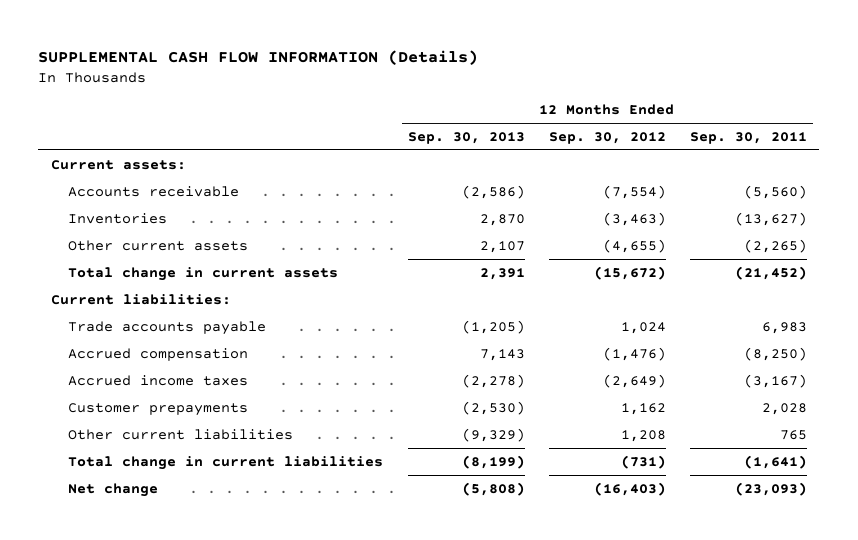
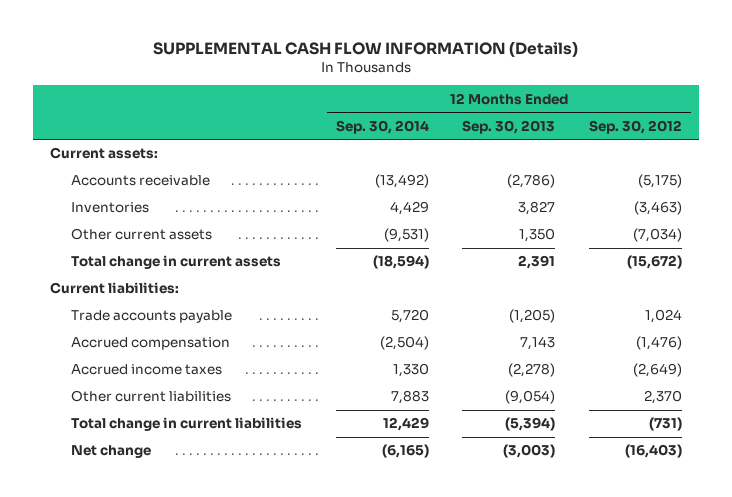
- | 12 Months Ended Sep. 30, 2013 | 12 Months Ended Sep. 30, 2012 | 12 Months Ended Sep. 30, 2011
+ | 12 Months Ended Sep. 30, 2014 | 12 Months Ended Sep. 30, 2013 | 12 Months Ended Sep. 30, 2012
- Accounts receivable | (2,586) | (7,554) | (5,560)
- Inventories | 2,870 | (3,463) | (13,627)
- Other current assets | 2,107 | (4,655) | (2,265)
+ Accounts receivable | (13,492) | (2,786) | (5,175)
+ Inventories | 4,429 | 3,827 | (3,463)
+ Other current assets | (9,531) | 1,350 | (7,034)
- Customer prepayments | (2,530) | 1,162 | 2,028
- Other current liabilities | (9,329) | 1,208 | 765
- Total change in current liabilities | (8,199) | (731) | (1,641)
- Net change | (5,808) | (16,403) | (23,093)
+ Other current liabilities | 7,883 | (9,054) | 2,370
+ Total change in current liabilities | 12,429 | (5,394) | (731)
+ Net change | (6,165) | (3,003) | (16,403)

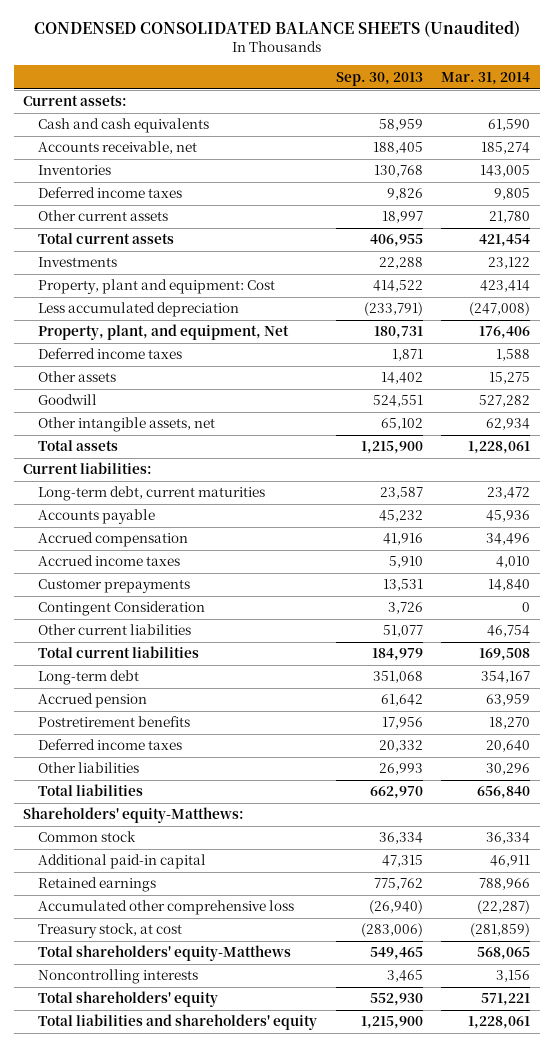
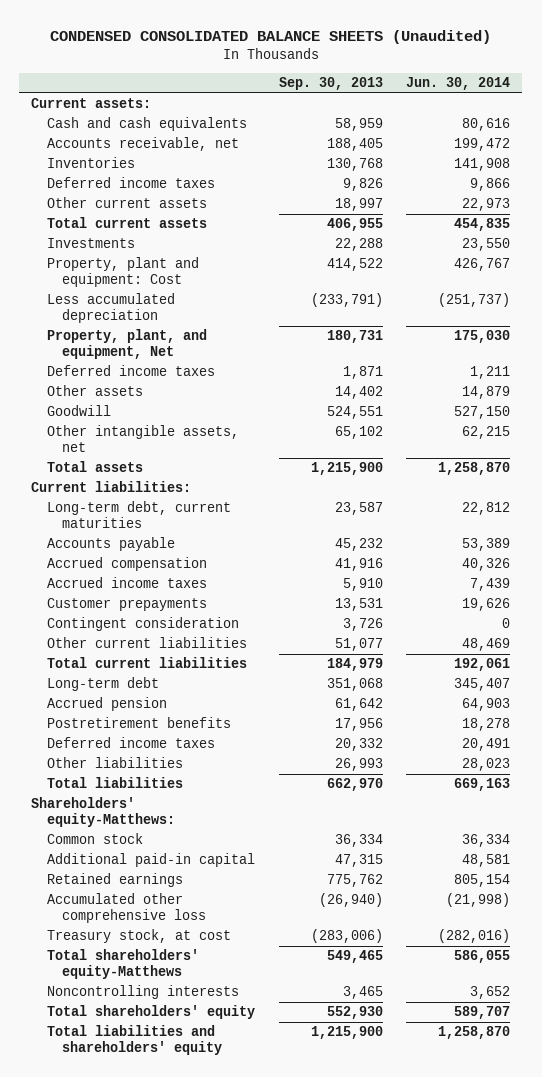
- | Sep. 30, 2013 | Mar. 31, 2014
+ | Sep. 30, 2013 | Jun. 30, 2014
- Contingent Consideration | 3,726 | 0
+ Contingent consideration | 3,726 | 0

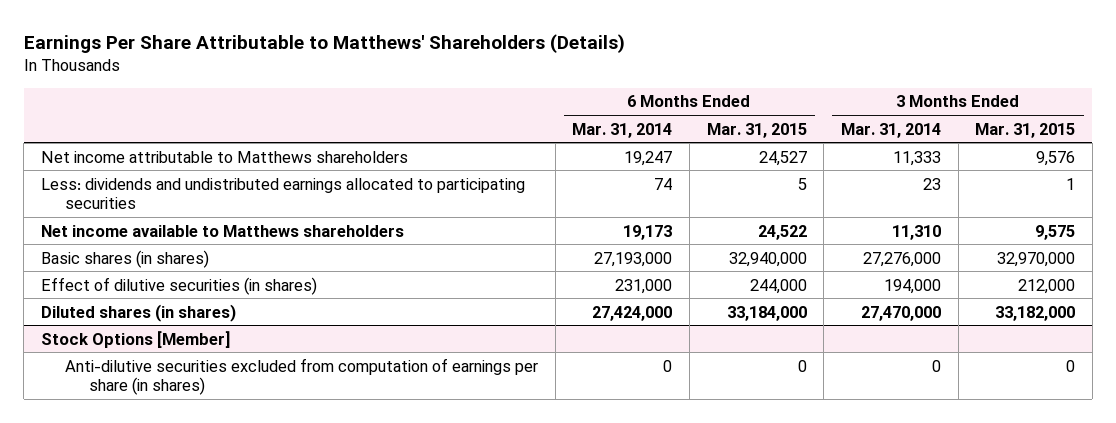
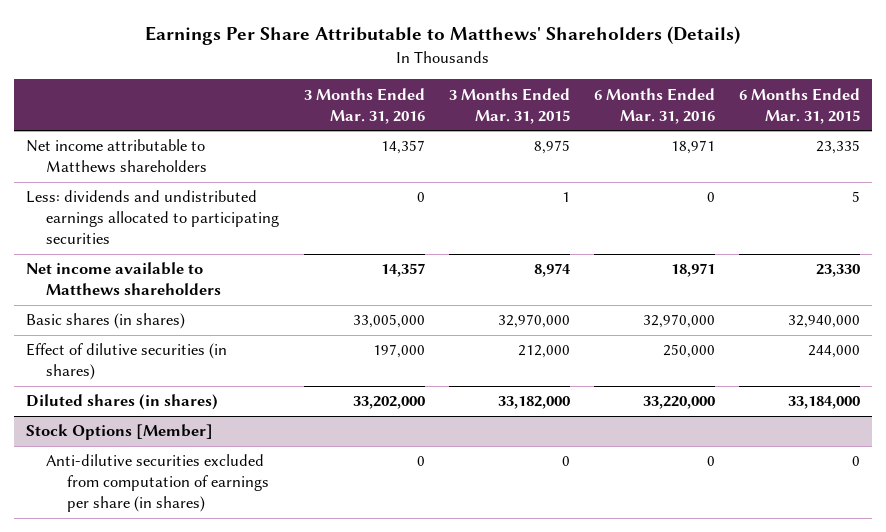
- | 6 Months Ended Mar. 31, 2014 | 6 Months Ended Mar. 31, 2015 | 3 Months Ended Mar. 31, 2014 | 3 Months Ended Mar. 31, 2015
+ | 3 Months Ended Mar. 31, 2016 | 3 Months Ended Mar. 31, 2015 | 6 Months Ended Mar. 31, 2016 | 6 Months Ended Mar. 31, 2015
- Net income attributable to Matthews shareholders | 19,247 | 24,527 | 11,333 | 9,576
+ Net income attributable to Matthews shareholders | 14,357 | 8,975 | 18,971 | 23,335
- Net income available to Matthews shareholders | 19,173 | 24,522 | 11,310 | 9,575
+ Net income available to Matthews shareholders | 14,357 | 8,974 | 18,971 | 23,330

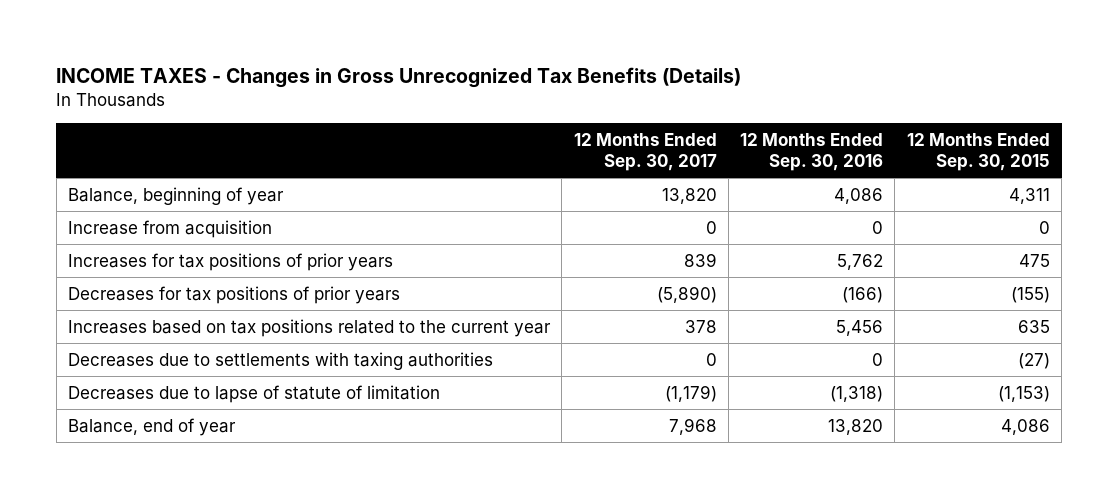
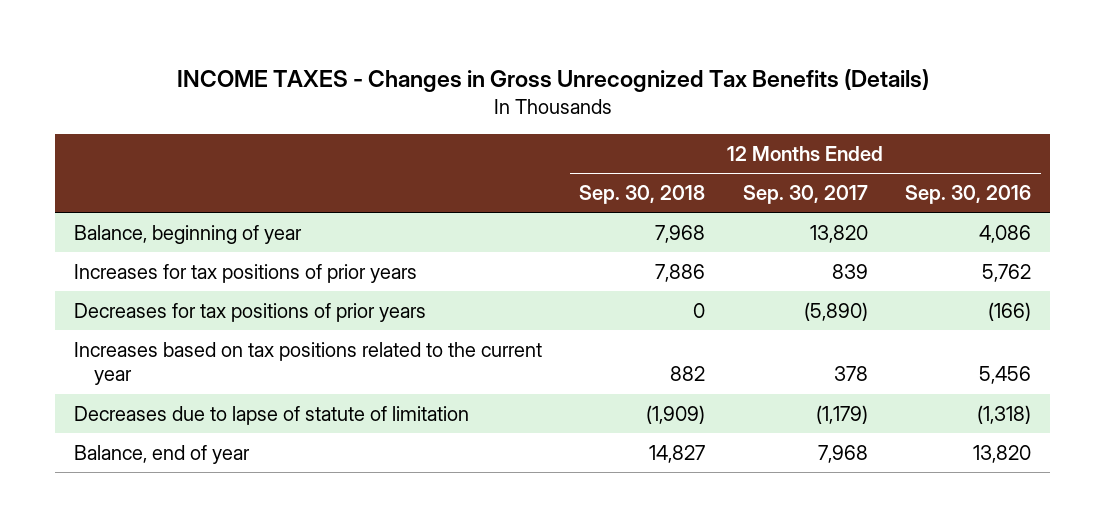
- | 12 Months Ended Sep. 30, 2017 | 12 Months Ended Sep. 30, 2016 | 12 Months Ended Sep. 30, 2015
+ | 12 Months Ended Sep. 30, 2018 | 12 Months Ended Sep. 30, 2017 | 12 Months Ended Sep. 30, 2016
- Increase from acquisition | 0 | 0 | 0
- Decreases due to settlements with taxing authorities | 0 | 0 | (27)

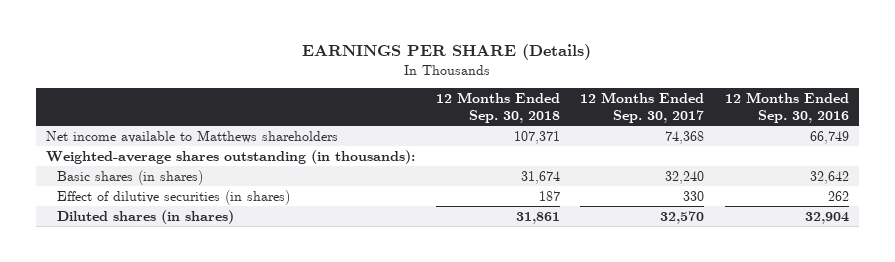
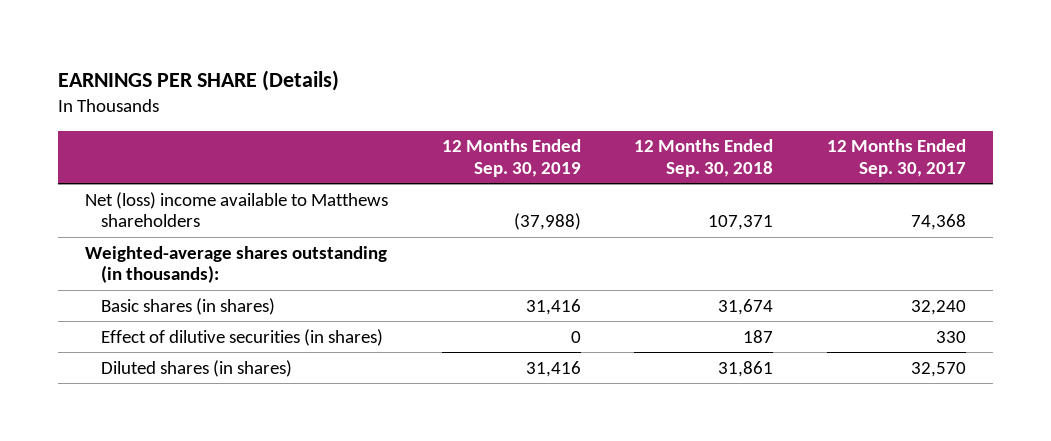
- | 12 Months Ended Sep. 30, 2018 | 12 Months Ended Sep. 30, 2017 | 12 Months Ended Sep. 30, 2016
+ | 12 Months Ended Sep. 30, 2019 | 12 Months Ended Sep. 30, 2018 | 12 Months Ended Sep. 30, 2017
- Net income available to Matthews shareholders | 107,371 | 74,368 | 66,749
+ Net (loss) income available to Matthews shareholders | (37,988) | 107,371 | 74,368

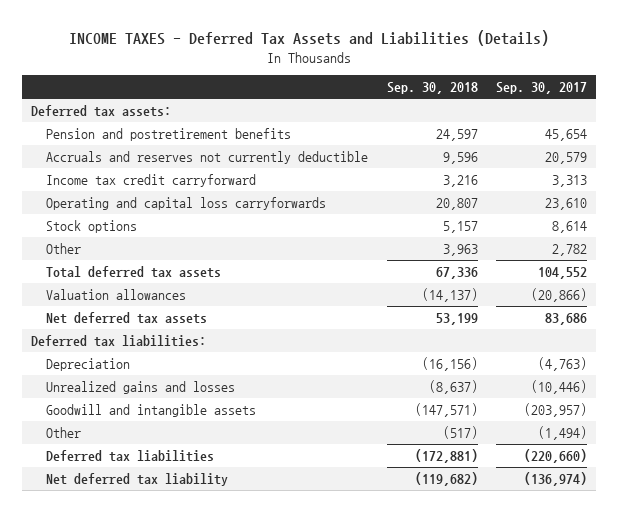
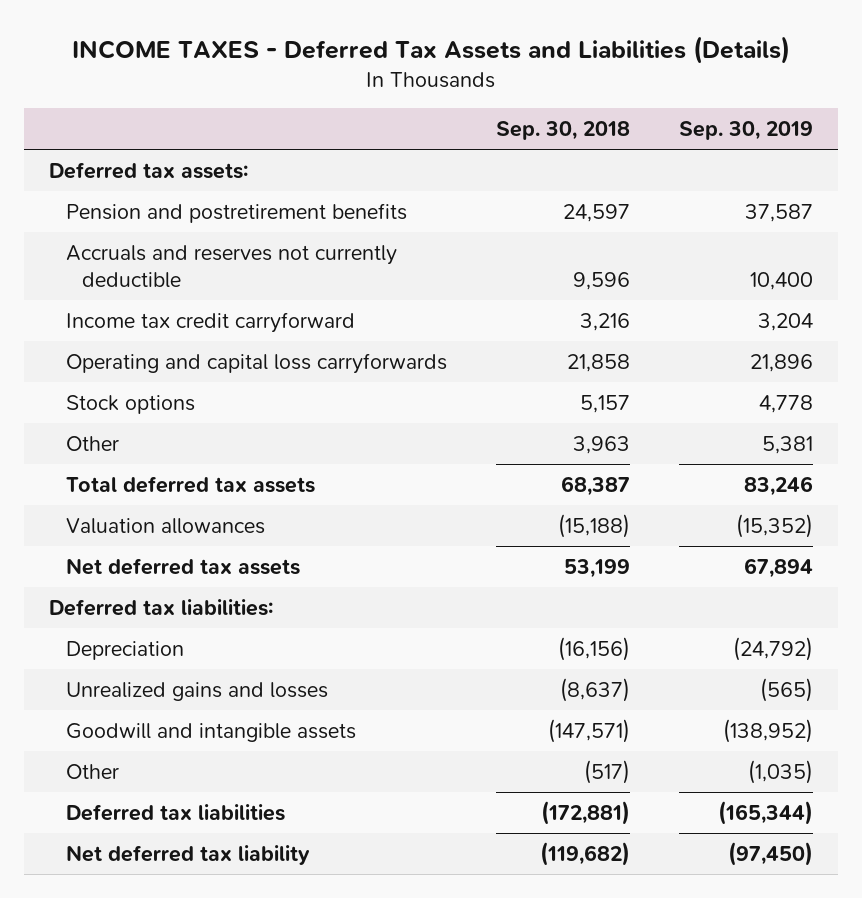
- | Sep. 30, 2018 | Sep. 30, 2017
+ | Sep. 30, 2018 | Sep. 30, 2019
- Operating and capital loss carryforwards | 20,807 | 23,610
+ Operating and capital loss carryforwards | 21,858 | 21,896
- Total deferred tax assets | 67,336 | 104,552
- Valuation allowances | (14,137) | (20,866)
+ Total deferred tax assets | 68,387 | 83,246
+ Valuation allowances | (15,188) | (15,352)

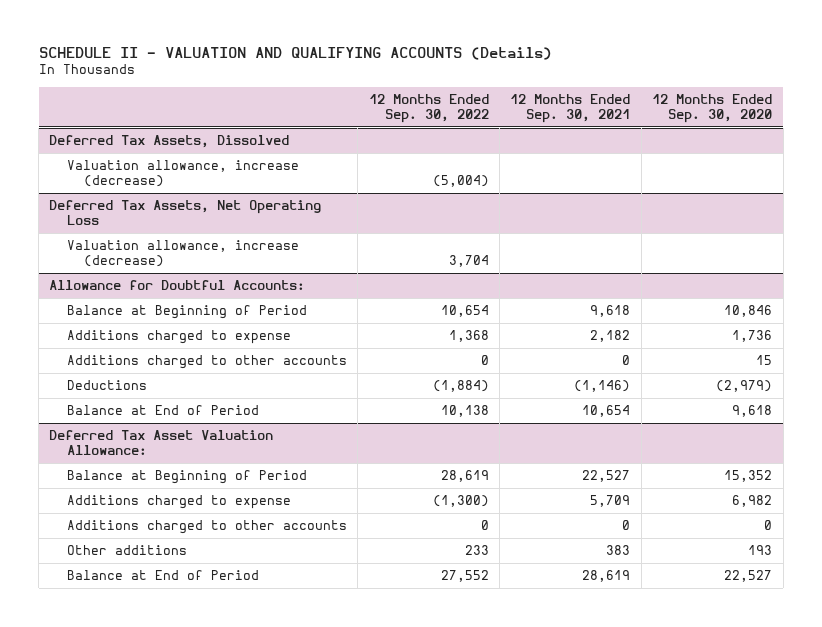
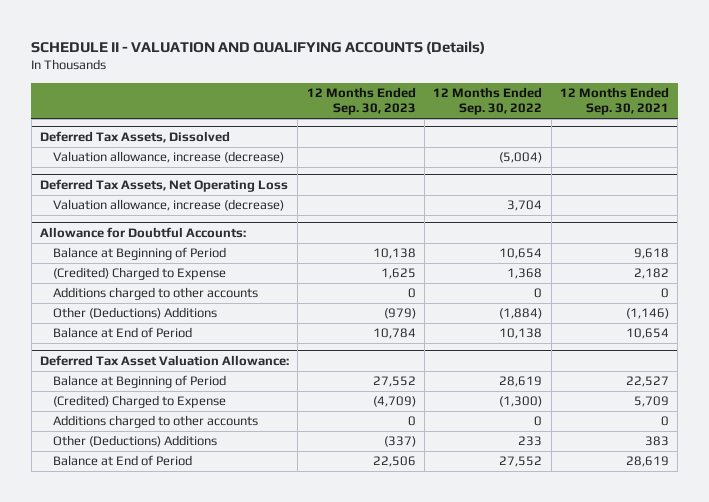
- | 12 Months Ended Sep. 30, 2022 | 12 Months Ended Sep. 30, 2021 | 12 Months Ended Sep. 30, 2020
+ | 12 Months Ended Sep. 30, 2023 | 12 Months Ended Sep. 30, 2022 | 12 Months Ended Sep. 30, 2021
@ Allowance for Doubtful Accounts:
- Additions charged to expense | 1,368 | 2,182 | 1,736
+ (Credited) Charged to Expense | 1,625 | 1,368 | 2,182
- Deductions | (1,884) | (1,146) | (2,979)
+ Other (Deductions) Additions | (979) | (1,884) | (1,146)
@ Deferred Tax Asset Valuation Allowance:
- Additions charged to expense | (1,300) | 5,709 | 6,982
+ (Credited) Charged to Expense | (4,709) | (1,300) | 5,709
- Other additions | 233 | 383 | 193
+ Other (Deductions) Additions | (337) | 233 | 383

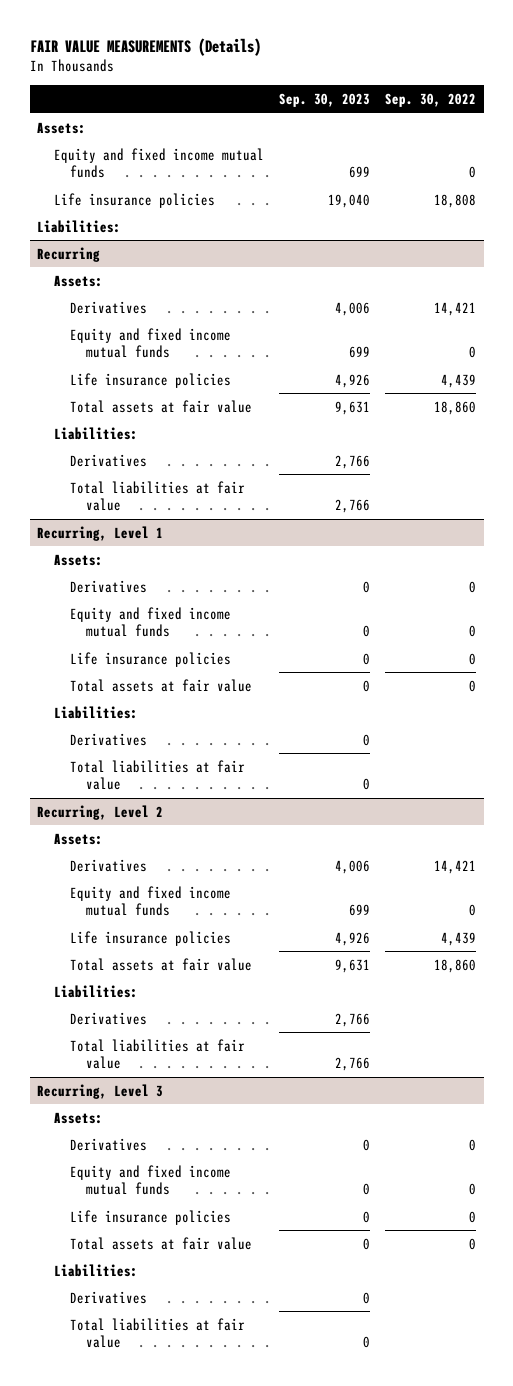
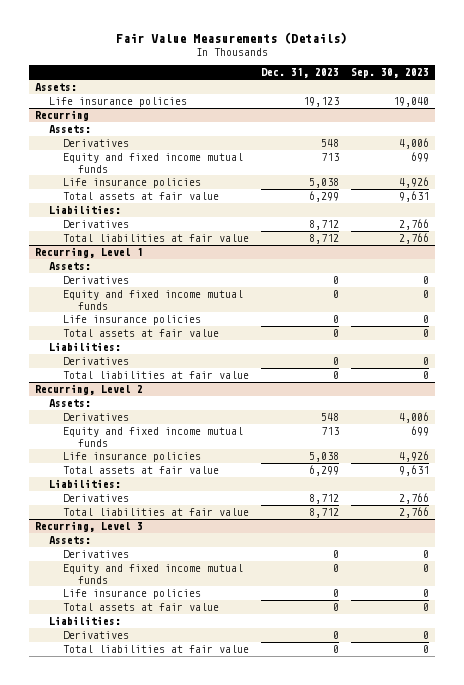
- FAIR VALUE MEASUREMENTS (Details)
+ Fair Value Measurements (Details)
- | Sep. 30, 2023 | Sep. 30, 2022
+ | Dec. 31, 2023 | Sep. 30, 2023
- Equity and fixed income mutual funds | 699 | 0
- Liabilities:

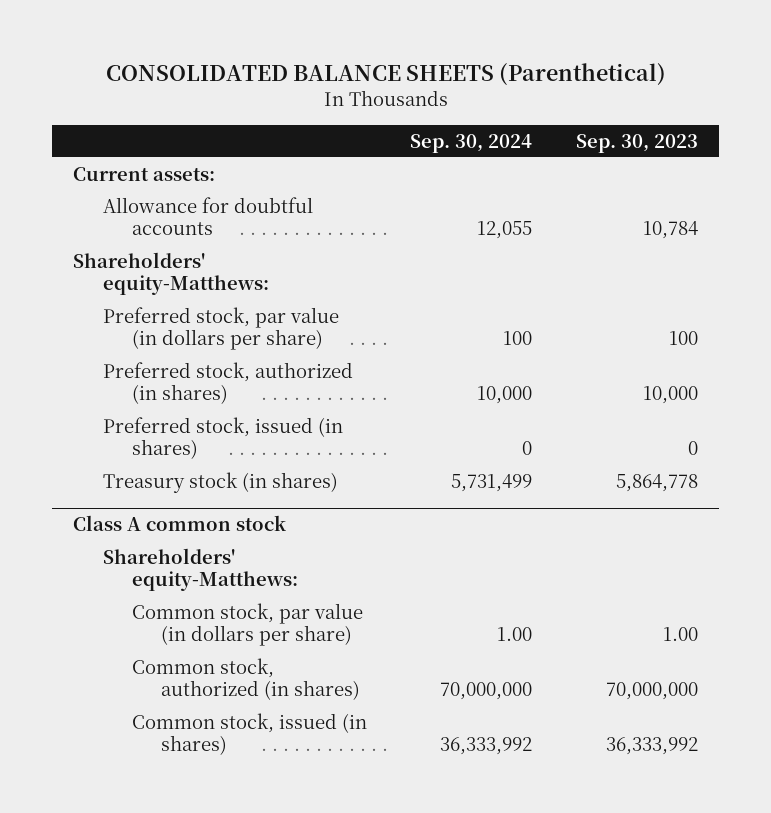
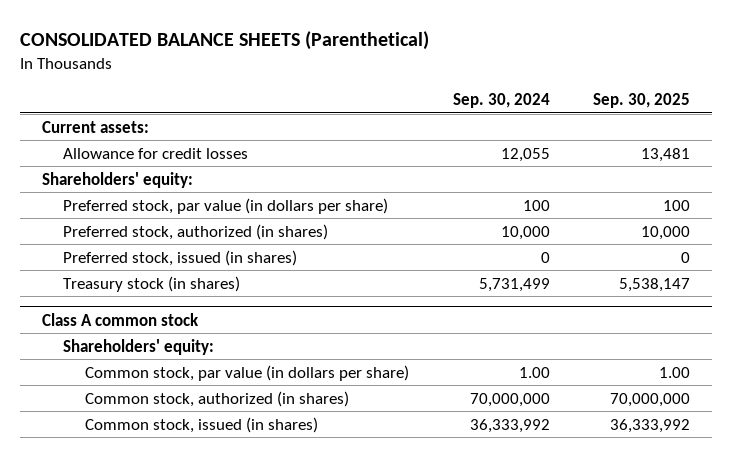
- | Sep. 30, 2024 | Sep. 30, 2023
+ | Sep. 30, 2024 | Sep. 30, 2025
- Allowance for doubtful accounts | 12,055 | 10,784
- Shareholders' equity-Matthews:
+ Allowance for credit losses | 12,055 | 13,481
+ Shareholders' equity:
@ Class A common stock
- Shareholders' equity-Matthews:
+ Shareholders' equity:

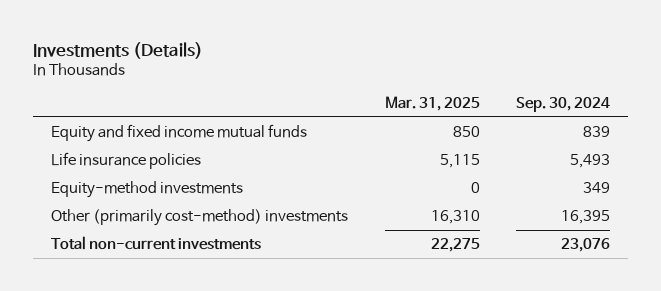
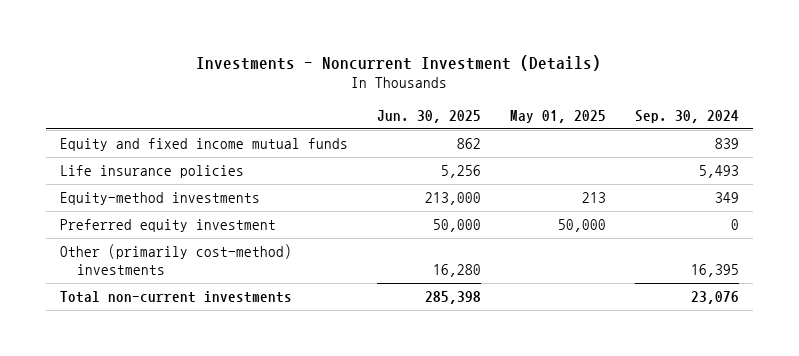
- Investments (Details)
+ Investments - Noncurrent Investment (Details)
- | Mar. 31, 2025 | Sep. 30, 2024
+ | Jun. 30, 2025 | May 01, 2025 | Sep. 30, 2024
+ Preferred equity investment | 50,000 | 50,000 | 0

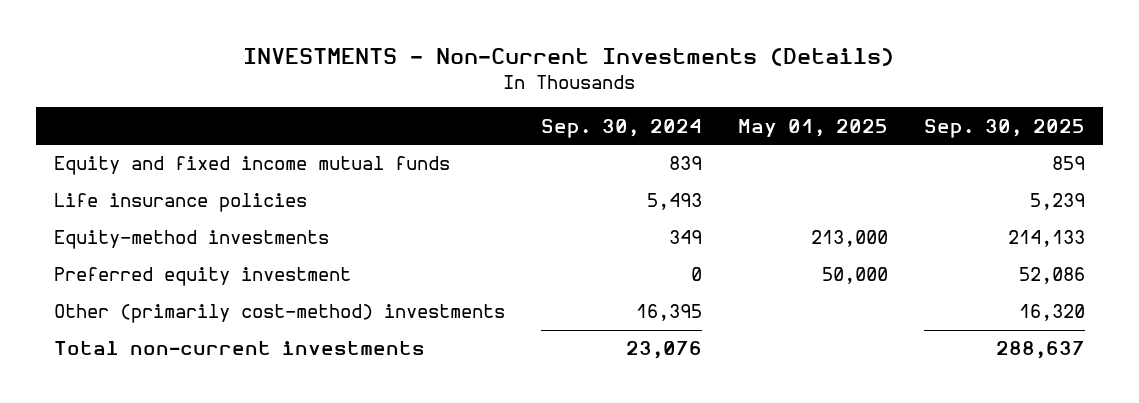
- Investments - Noncurrent Investment (Details)
+ INVESTMENTS - Non-Current Investments (Details)
- | Jun. 30, 2025 | May 01, 2025 | Sep. 30, 2024
+ | Sep. 30, 2024 | May 01, 2025 | Sep. 30, 2025
- Equity-method investments | 213,000 | 213 | 349
+ Equity-method investments | 349 | 213,000 | 214,133

